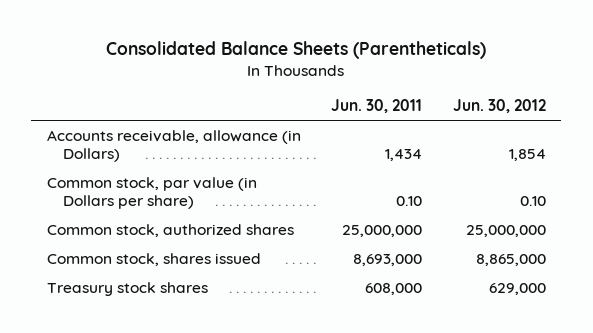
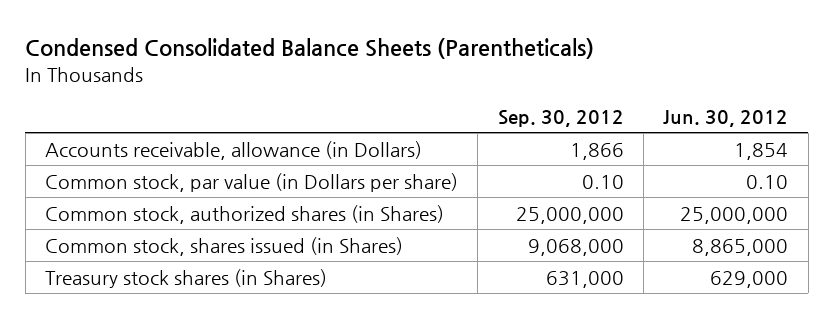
- Consolidated Balance Sheets (Parentheticals)
+ Condensed Consolidated Balance Sheets (Parentheticals)
- | Jun. 30, 2011 | Jun. 30, 2012
+ | Sep. 30, 2012 | Jun. 30, 2012
- Common stock, authorized shares | 25,000,000 | 25,000,000
- Common stock, shares issued | 8,693,000 | 8,865,000
- Treasury stock shares | 608,000 | 629,000
+ Common stock, authorized shares (in Shares) | 25,000,000 | 25,000,000
+ Common stock, shares issued (in Shares) | 9,068,000 | 8,865,000
+ Treasury stock shares (in Shares) | 631,000 | 629,000

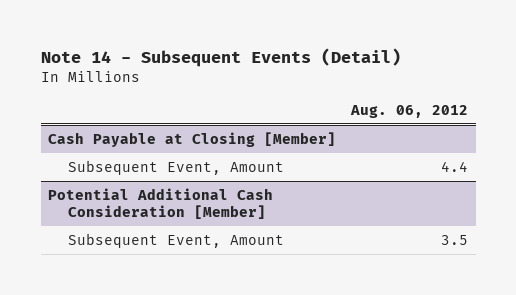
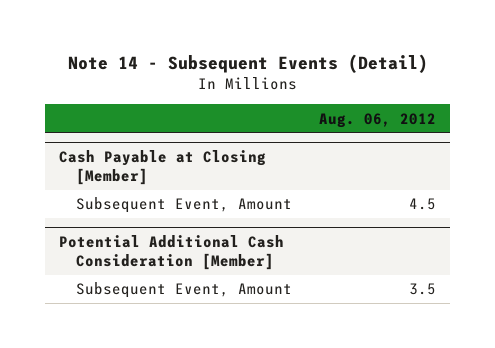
@ Cash Payable at Closing [Member]
- Subsequent Event, Amount | 4.4
+ Subsequent Event, Amount | 4.5

